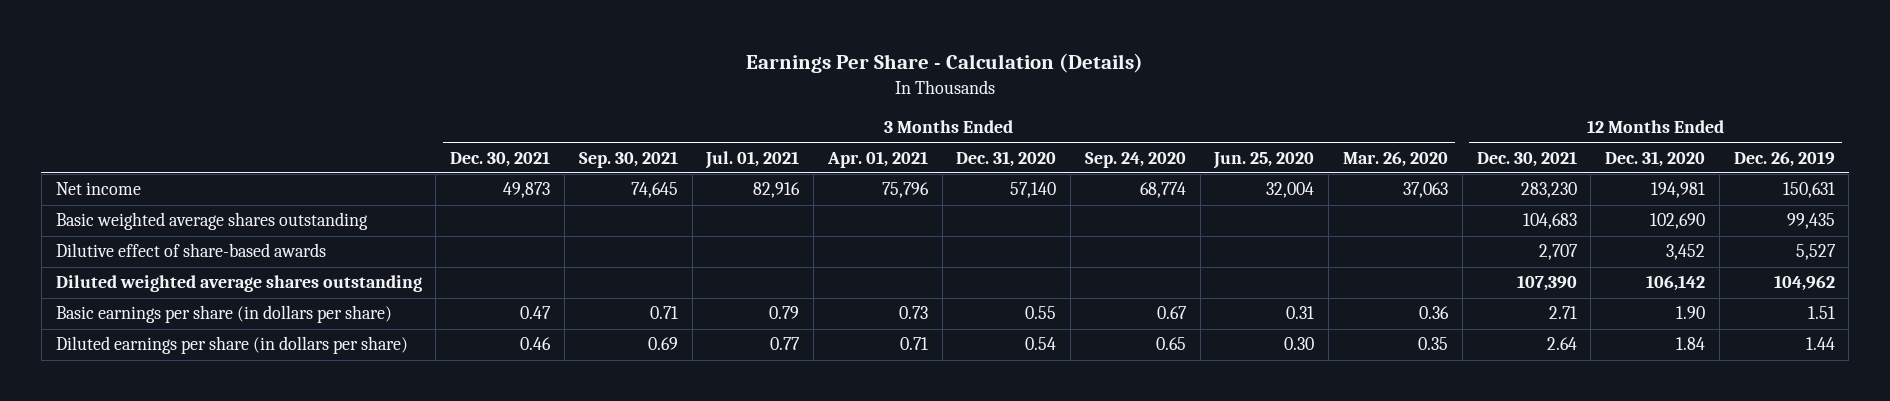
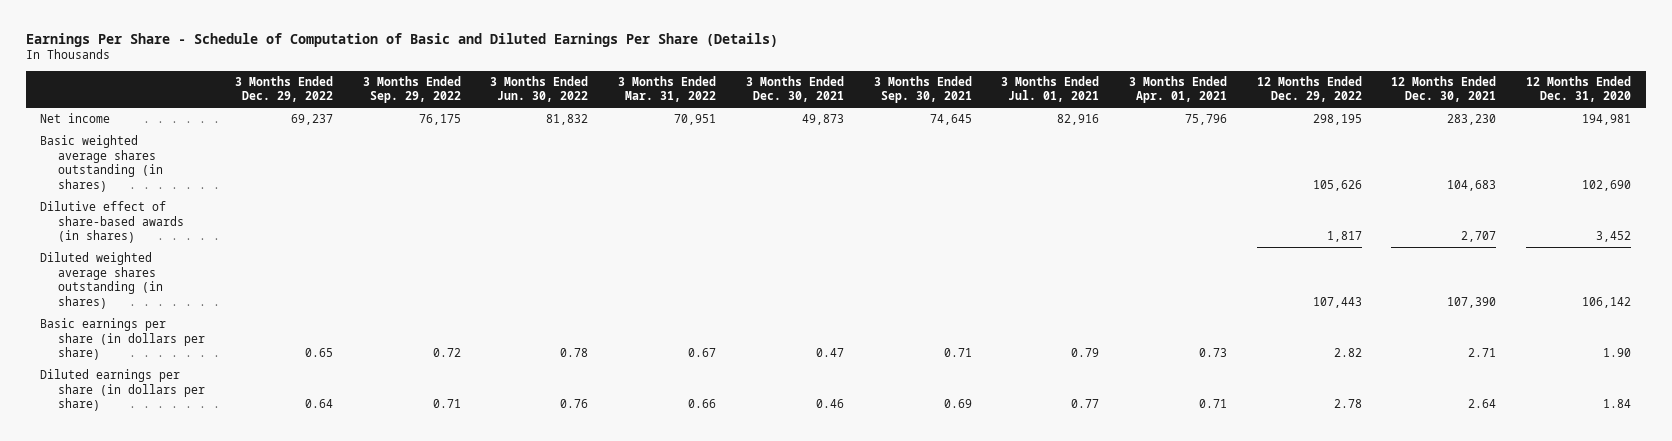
- Earnings Per Share - Calculation (Details)
+ Earnings Per Share - Schedule of Computation of Basic and Diluted Earnings Per Share (Details)
- | 3 Months Ended Dec. 30, 2021 | 3 Months Ended Sep. 30, 2021 | 3 Months Ended Jul. 01, 2021 | 3 Months Ended Apr. 01, 2021 | 3 Months Ended Dec. 31, 2020 | 3 Months Ended Sep. 24, 2020 | 3 Months Ended Jun. 25, 2020 | 3 Months Ended Mar. 26, 2020 | 12 Months Ended Dec. 30, 2021 | 12 Months Ended Dec. 31, 2020 | 12 Months Ended Dec. 26, 2019
+ | 3 Months Ended Dec. 29, 2022 | 3 Months Ended Sep. 29, 2022 | 3 Months Ended Jun. 30, 2022 | 3 Months Ended Mar. 31, 2022 | 3 Months Ended Dec. 30, 2021 | 3 Months Ended Sep. 30, 2021 | 3 Months Ended Jul. 01, 2021 | 3 Months Ended Apr. 01, 2021 | 12 Months Ended Dec. 29, 2022 | 12 Months Ended Dec. 30, 2021 | 12 Months Ended Dec. 31, 2020
- Basic weighted average shares outstanding | | | | | | | | | 104,683 | 102,690 | 99,435
- Dilutive effect of share-based awards | | | | | | | | | 2,707 | 3,452 | 5,527
- Diluted weighted average shares outstanding | | | | | | | | | 107,390 | 106,142 | 104,962
+ Basic weighted average shares outstanding (in shares) | | | | | | | | | 105,626 | 104,683 | 102,690
+ Dilutive effect of share-based awards (in shares) | | | | | | | | | 1,817 | 2,707 | 3,452
+ Diluted weighted average shares outstanding (in shares) | | | | | | | | | 107,443 | 107,390 | 106,142

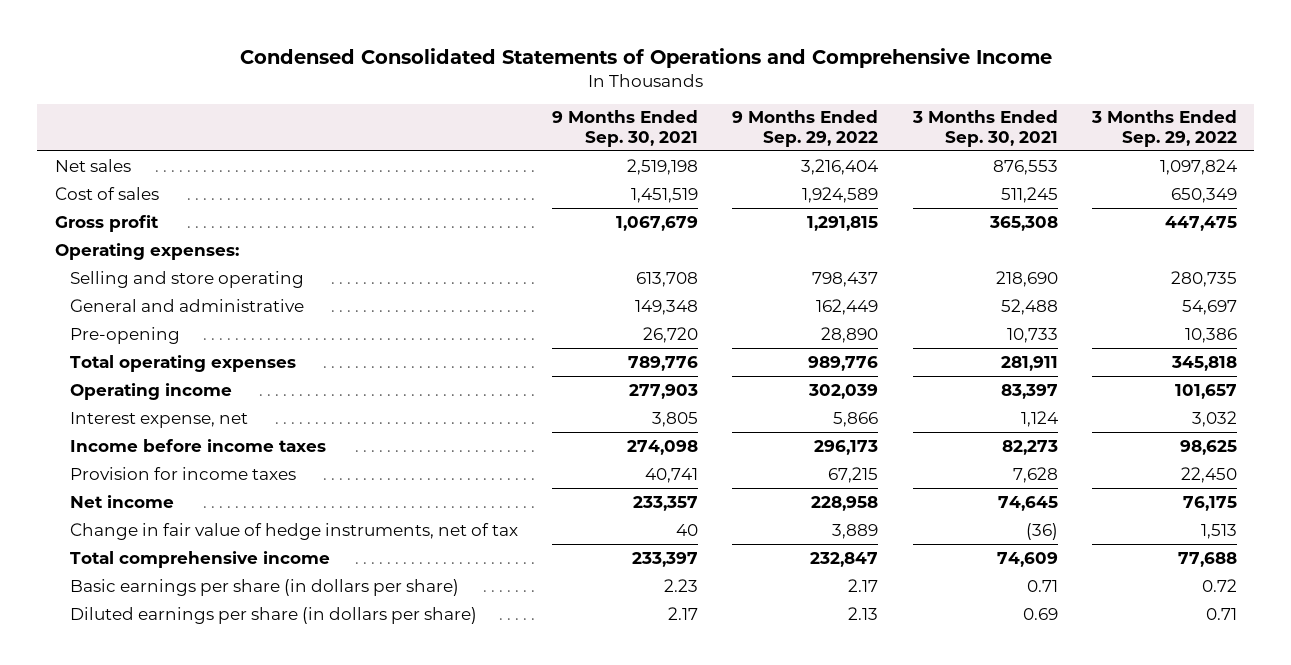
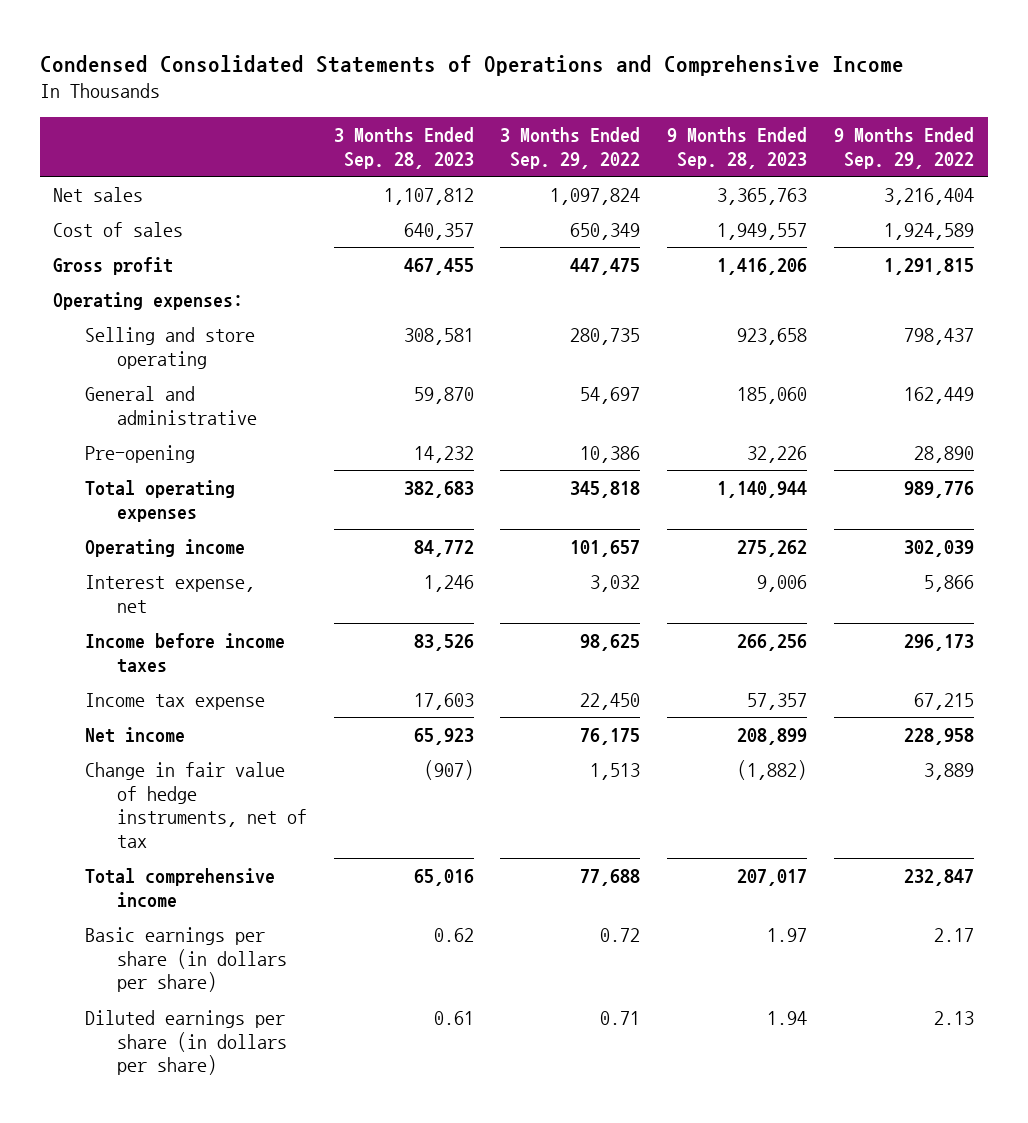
- | 9 Months Ended Sep. 30, 2021 | 9 Months Ended Sep. 29, 2022 | 3 Months Ended Sep. 30, 2021 | 3 Months Ended Sep. 29, 2022
+ | 3 Months Ended Sep. 28, 2023 | 3 Months Ended Sep. 29, 2022 | 9 Months Ended Sep. 28, 2023 | 9 Months Ended Sep. 29, 2022
- Provision for income taxes | 40,741 | 67,215 | 7,628 | 22,450
+ Income tax expense | 17,603 | 22,450 | 57,357 | 67,215

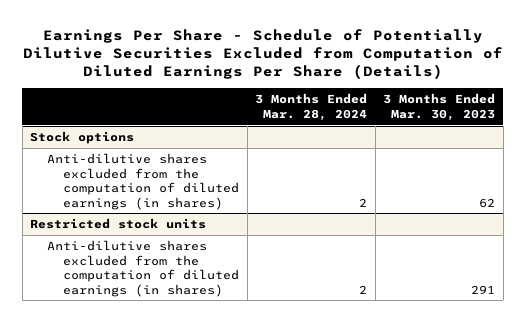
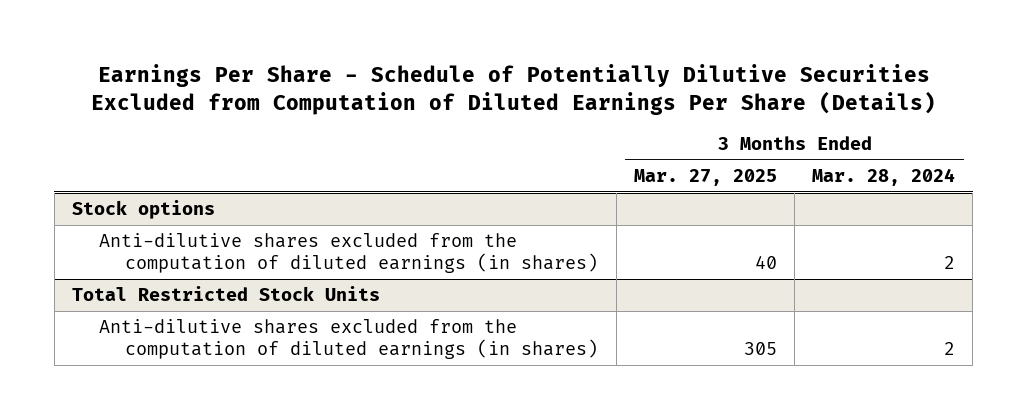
- | 3 Months Ended Mar. 28, 2024 | 3 Months Ended Mar. 30, 2023
+ | 3 Months Ended Mar. 27, 2025 | 3 Months Ended Mar. 28, 2024
- Restricted stock units
+ Total Restricted Stock Units

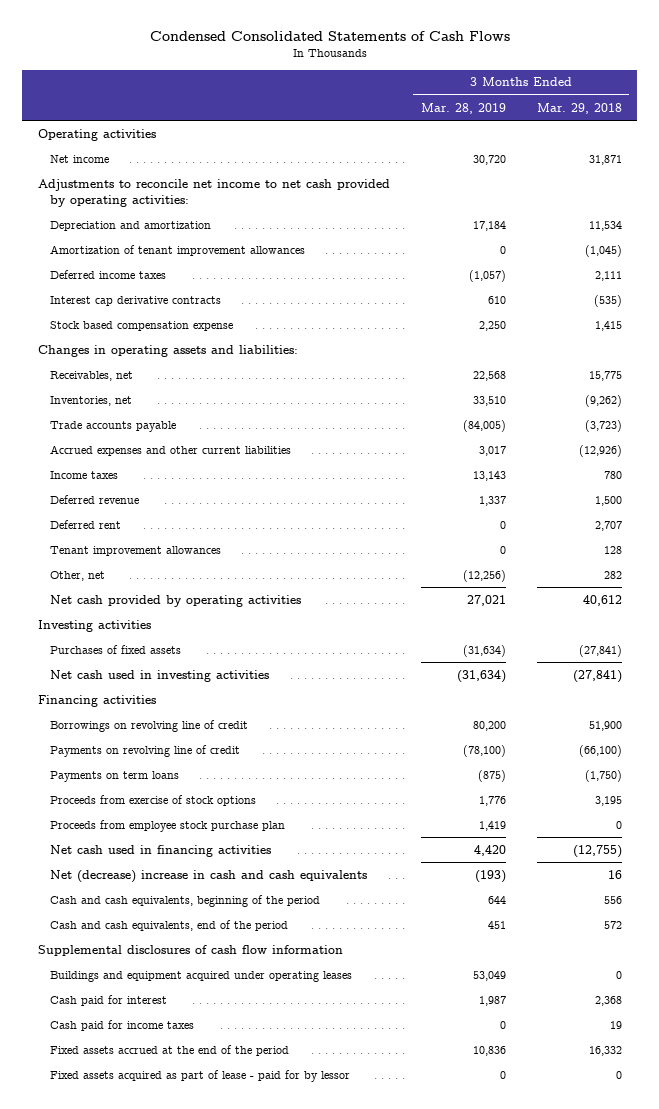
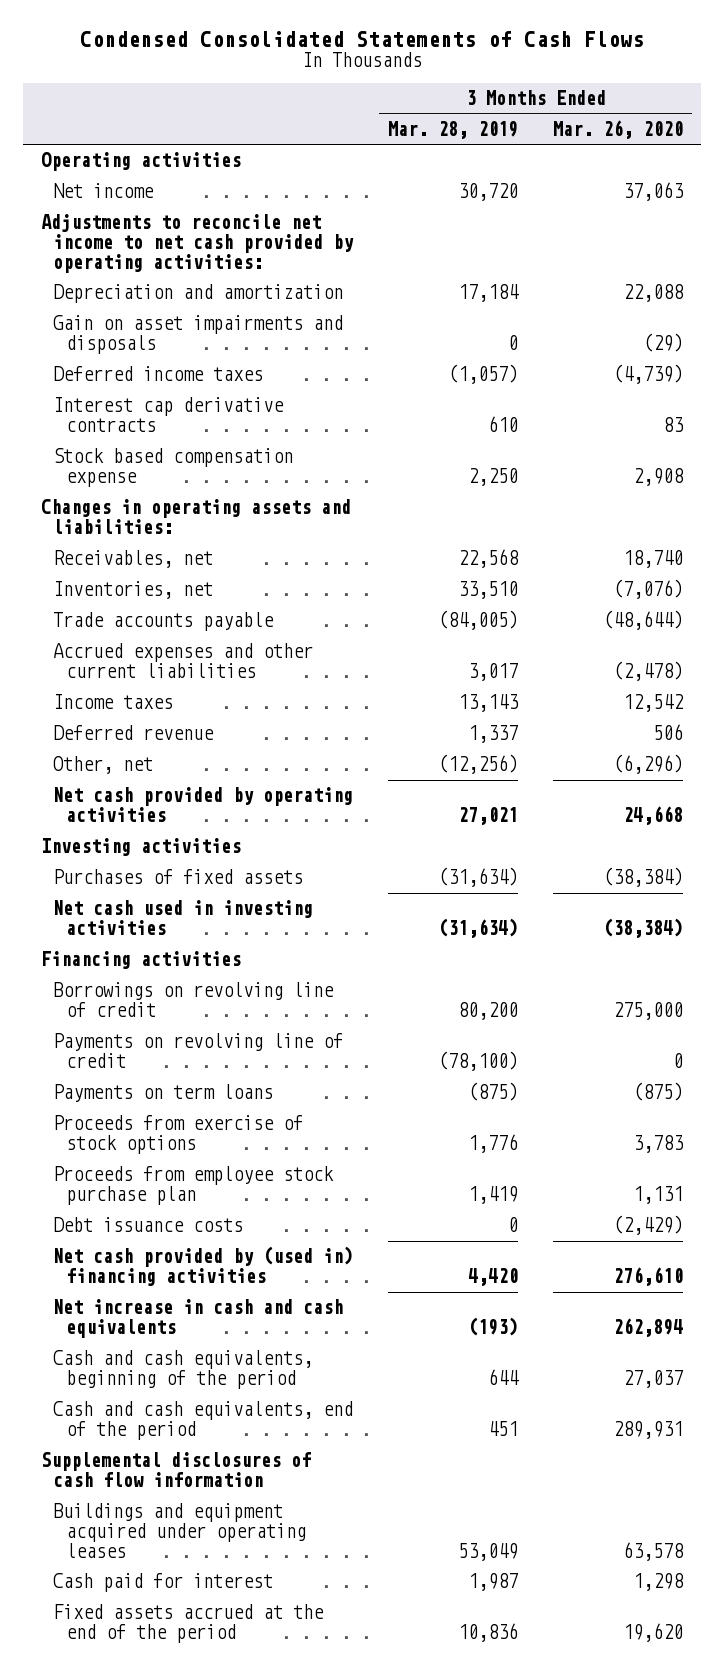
- | 3 Months Ended Mar. 28, 2019 | 3 Months Ended Mar. 29, 2018
+ | 3 Months Ended Mar. 28, 2019 | 3 Months Ended Mar. 26, 2020
- Amortization of tenant improvement allowances | 0 | (1,045)
+ Gain on asset impairments and disposals | 0 | (29)
- Deferred rent | 0 | 2,707
- Tenant improvement allowances | 0 | 128
- Net cash used in financing activities | 4,420 | (12,755)
- Net (decrease) increase in cash and cash equivalents | (193) | 16
+ Debt issuance costs | 0 | (2,429)
+ Net cash provided by (used in) financing activities | 4,420 | 276,610
+ Net increase in cash and cash equivalents | (193) | 262,894
- Cash paid for income taxes | 0 | 19
- Fixed assets acquired as part of lease - paid for by lessor | 0 | 0

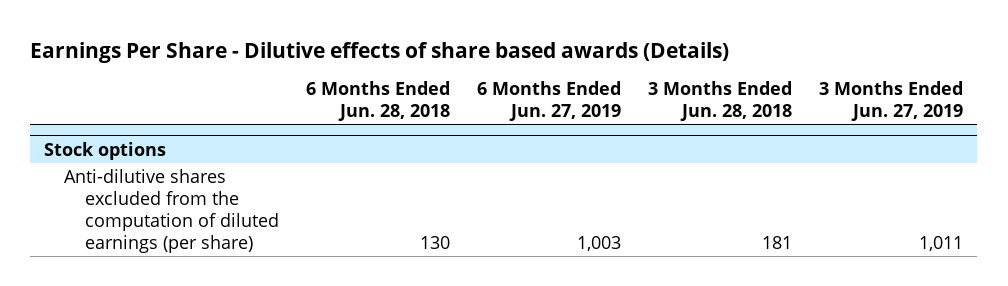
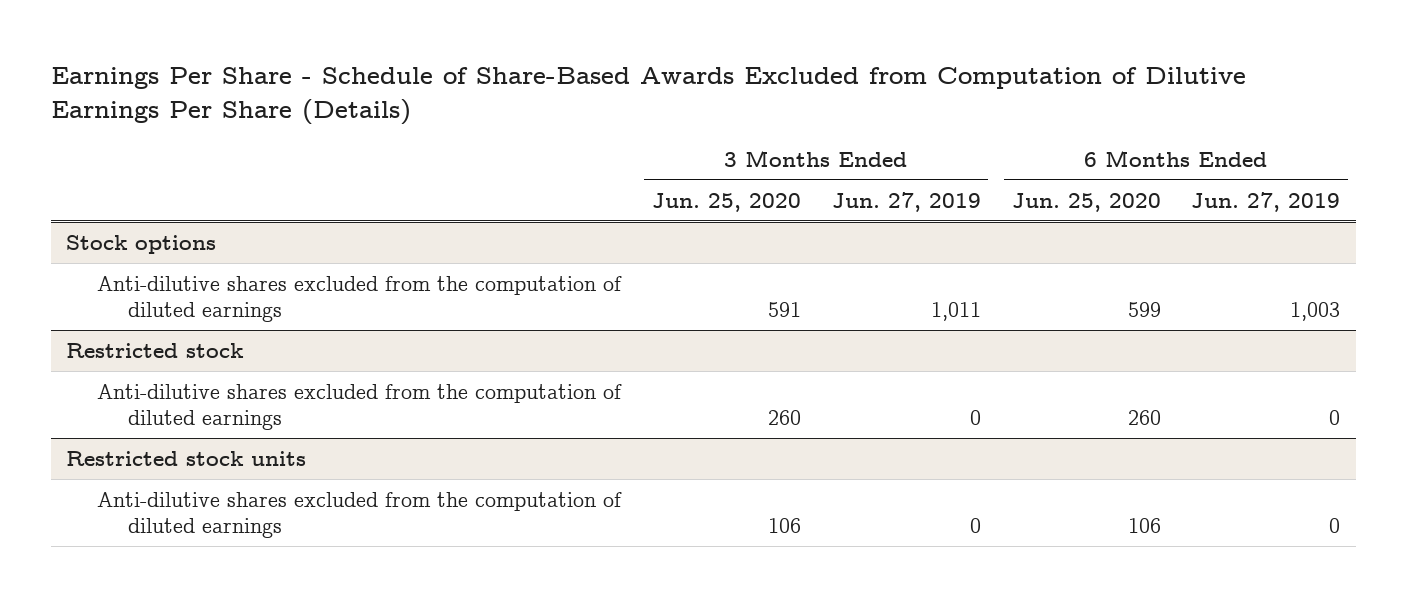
- Earnings Per Share - Dilutive effects of share based awards (Details)
+ Earnings Per Share - Schedule of Share-Based Awards Excluded from Computation of Dilutive Earnings Per Share (Details)
- | 6 Months Ended Jun. 28, 2018 | 6 Months Ended Jun. 27, 2019 | 3 Months Ended Jun. 28, 2018 | 3 Months Ended Jun. 27, 2019
+ | 3 Months Ended Jun. 25, 2020 | 3 Months Ended Jun. 27, 2019 | 6 Months Ended Jun. 25, 2020 | 6 Months Ended Jun. 27, 2019
@ Stock options
- Anti-dilutive shares excluded from the computation of diluted earnings (per share) | 130 | 1,003 | 181 | 1,011
+ Anti-dilutive shares excluded from the computation of diluted earnings | 591 | 1,011 | 599 | 1,003
+ Restricted stock
+ Anti-dilutive shares excluded from the computation of diluted earnings | 260 | 0 | 260 | 0
+ Restricted stock units
+ Anti-dilutive shares excluded from the computation of diluted earnings | 106 | 0 | 106 | 0

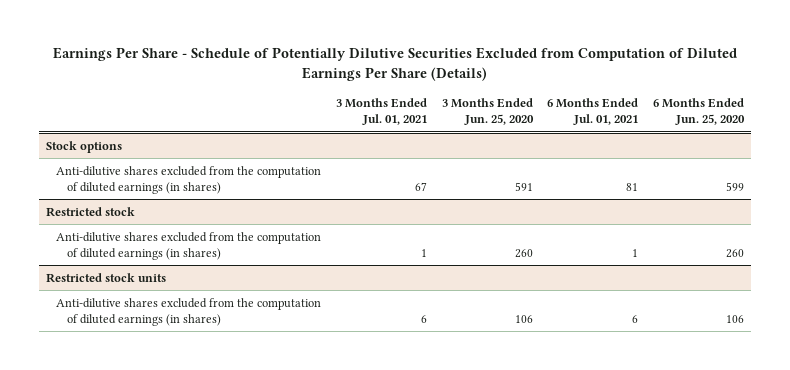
- Earnings Per Share - Schedule of Share-Based Awards Excluded from Computation of Dilutive Earnings Per Share (Details)
+ Earnings Per Share - Schedule of Potentially Dilutive Securities Excluded from Computation of Diluted Earnings Per Share (Details)
- | 3 Months Ended Jun. 25, 2020 | 3 Months Ended Jun. 27, 2019 | 6 Months Ended Jun. 25, 2020 | 6 Months Ended Jun. 27, 2019
+ | 3 Months Ended Jul. 01, 2021 | 3 Months Ended Jun. 25, 2020 | 6 Months Ended Jul. 01, 2021 | 6 Months Ended Jun. 25, 2020
@ Stock options
- Anti-dilutive shares excluded from the computation of diluted earnings | 591 | 1,011 | 599 | 1,003
+ Anti-dilutive shares excluded from the computation of diluted earnings (in shares) | 67 | 591 | 81 | 599
@ Restricted stock
- Anti-dilutive shares excluded from the computation of diluted earnings | 260 | 0 | 260 | 0
+ Anti-dilutive shares excluded from the computation of diluted earnings (in shares) | 1 | 260 | 1 | 260
@ Restricted stock units
- Anti-dilutive shares excluded from the computation of diluted earnings | 106 | 0 | 106 | 0
+ Anti-dilutive shares excluded from the computation of diluted earnings (in shares) | 6 | 106 | 6 | 106

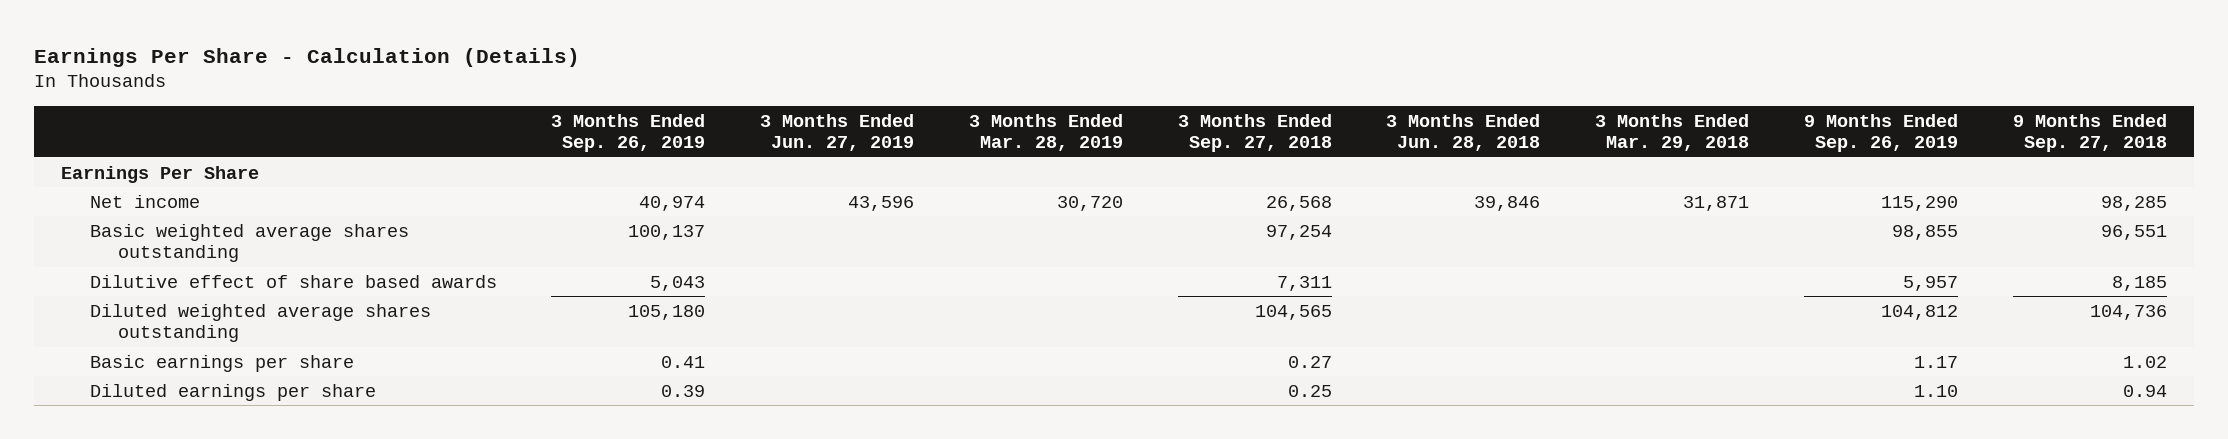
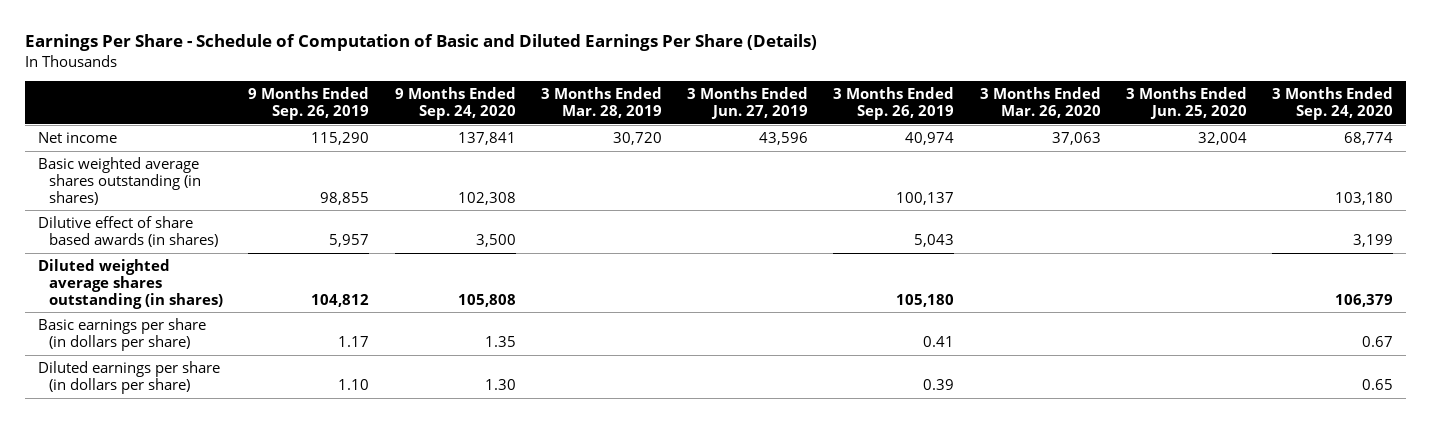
- Earnings Per Share - Calculation (Details)
+ Earnings Per Share - Schedule of Computation of Basic and Diluted Earnings Per Share (Details)
- | 3 Months Ended Sep. 26, 2019 | 3 Months Ended Jun. 27, 2019 | 3 Months Ended Mar. 28, 2019 | 3 Months Ended Sep. 27, 2018 | 3 Months Ended Jun. 28, 2018 | 3 Months Ended Mar. 29, 2018 | 9 Months Ended Sep. 26, 2019 | 9 Months Ended Sep. 27, 2018
+ | 9 Months Ended Sep. 26, 2019 | 9 Months Ended Sep. 24, 2020 | 3 Months Ended Mar. 28, 2019 | 3 Months Ended Jun. 27, 2019 | 3 Months Ended Sep. 26, 2019 | 3 Months Ended Mar. 26, 2020 | 3 Months Ended Jun. 25, 2020 | 3 Months Ended Sep. 24, 2020
- Earnings Per Share
- Basic weighted average shares outstanding | 100,137 | | | 97,254 | | | 98,855 | 96,551
- Dilutive effect of share based awards | 5,043 | | | 7,311 | | | 5,957 | 8,185
- Diluted weighted average shares outstanding | 105,180 | | | 104,565 | | | 104,812 | 104,736
- Basic earnings per share | 0.41 | | | 0.27 | | | 1.17 | 1.02
- Diluted earnings per share | 0.39 | | | 0.25 | | | 1.10 | 0.94
+ Basic weighted average shares outstanding (in shares) | 98,855 | 102,308 | | | 100,137 | | | 103,180
+ Dilutive effect of share based awards (in shares) | 5,957 | 3,500 | | | 5,043 | | | 3,199
+ Diluted weighted average shares outstanding (in shares) | 104,812 | 105,808 | | | 105,180 | | | 106,379
+ Basic earnings per share (in dollars per share) | 1.17 | 1.35 | | | 0.41 | | | 0.67
+ Diluted earnings per share (in dollars per share) | 1.10 | 1.30 | | | 0.39 | | | 0.65

